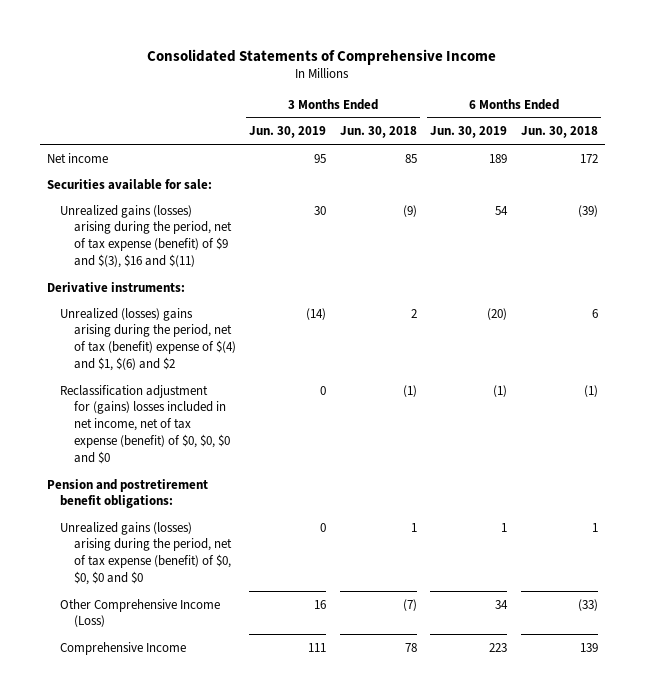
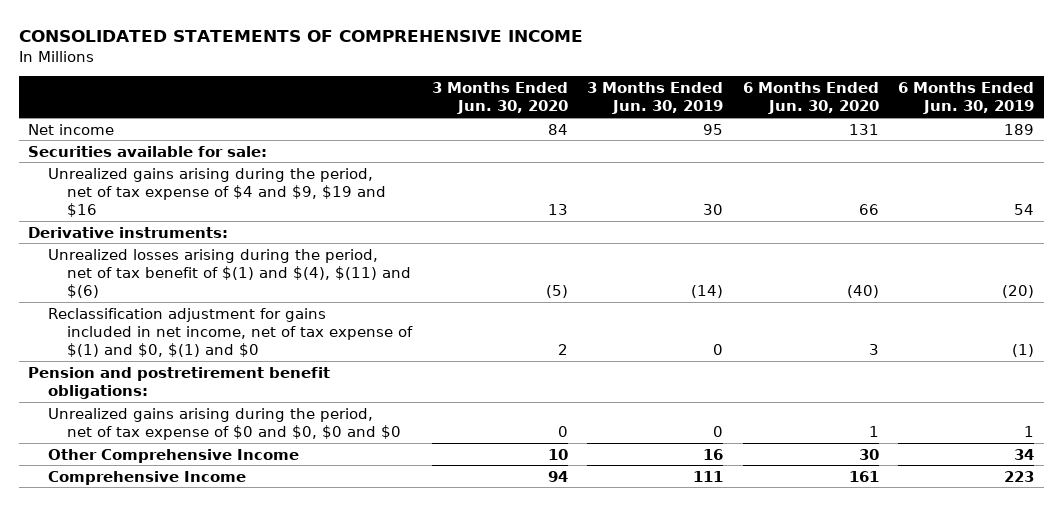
- Consolidated Statements of Comprehensive Income
+ CONSOLIDATED STATEMENTS OF COMPREHENSIVE INCOME
- | 3 Months Ended Jun. 30, 2019 | 3 Months Ended Jun. 30, 2018 | 6 Months Ended Jun. 30, 2019 | 6 Months Ended Jun. 30, 2018
+ | 3 Months Ended Jun. 30, 2020 | 3 Months Ended Jun. 30, 2019 | 6 Months Ended Jun. 30, 2020 | 6 Months Ended Jun. 30, 2019
- Unrealized gains (losses) arising during the period, net of tax expense (benefit) of $9 and $(3), $16 and $(11) | 30 | (9) | 54 | (39)
+ Unrealized gains arising during the period, net of tax expense of $4 and $9, $19 and $16 | 13 | 30 | 66 | 54
- Unrealized (losses) gains arising during the period, net of tax (benefit) expense of $(4) and $1, $(6) and $2 | (14) | 2 | (20) | 6
- Reclassification adjustment for (gains) losses included in net income, net of tax expense (benefit) of $0, $0, $0 and $0 | 0 | (1) | (1) | (1)
+ Unrealized losses arising during the period, net of tax benefit of $(1) and $(4), $(11) and $(6) | (5) | (14) | (40) | (20)
+ Reclassification adjustment for gains included in net income, net of tax expense of $(1) and $0, $(1) and $0 | 2 | 0 | 3 | (1)
- Unrealized gains (losses) arising during the period, net of tax expense (benefit) of $0, $0, $0 and $0 | 0 | 1 | 1 | 1
- Other Comprehensive Income (Loss) | 16 | (7) | 34 | (33)
+ Unrealized gains arising during the period, net of tax expense of $0 and $0, $0 and $0 | 0 | 0 | 1 | 1
+ Other Comprehensive Income | 10 | 16 | 30 | 34

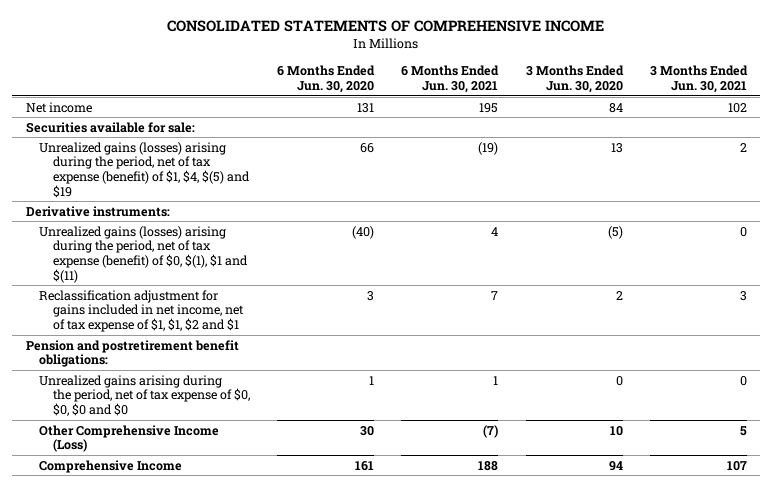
- | 3 Months Ended Jun. 30, 2020 | 3 Months Ended Jun. 30, 2019 | 6 Months Ended Jun. 30, 2020 | 6 Months Ended Jun. 30, 2019
+ | 6 Months Ended Jun. 30, 2020 | 6 Months Ended Jun. 30, 2021 | 3 Months Ended Jun. 30, 2020 | 3 Months Ended Jun. 30, 2021
- Unrealized gains arising during the period, net of tax expense of $4 and $9, $19 and $16 | 13 | 30 | 66 | 54
+ Unrealized gains (losses) arising during the period, net of tax expense (benefit) of $1, $4, $(5) and $19 | 66 | (19) | 13 | 2
- Unrealized losses arising during the period, net of tax benefit of $(1) and $(4), $(11) and $(6) | (5) | (14) | (40) | (20)
- Reclassification adjustment for gains included in net income, net of tax expense of $(1) and $0, $(1) and $0 | 2 | 0 | 3 | (1)
+ Unrealized gains (losses) arising during the period, net of tax expense (benefit) of $0, $(1), $1 and $(11) | (40) | 4 | (5) | 0
+ Reclassification adjustment for gains included in net income, net of tax expense of $1, $1, $2 and $1 | 3 | 7 | 2 | 3
- Unrealized gains arising during the period, net of tax expense of $0 and $0, $0 and $0 | 0 | 0 | 1 | 1
- Other Comprehensive Income | 10 | 16 | 30 | 34
+ Unrealized gains arising during the period, net of tax expense of $0, $0, $0 and $0 | 1 | 1 | 0 | 0
+ Other Comprehensive Income (Loss) | 30 | (7) | 10 | 5

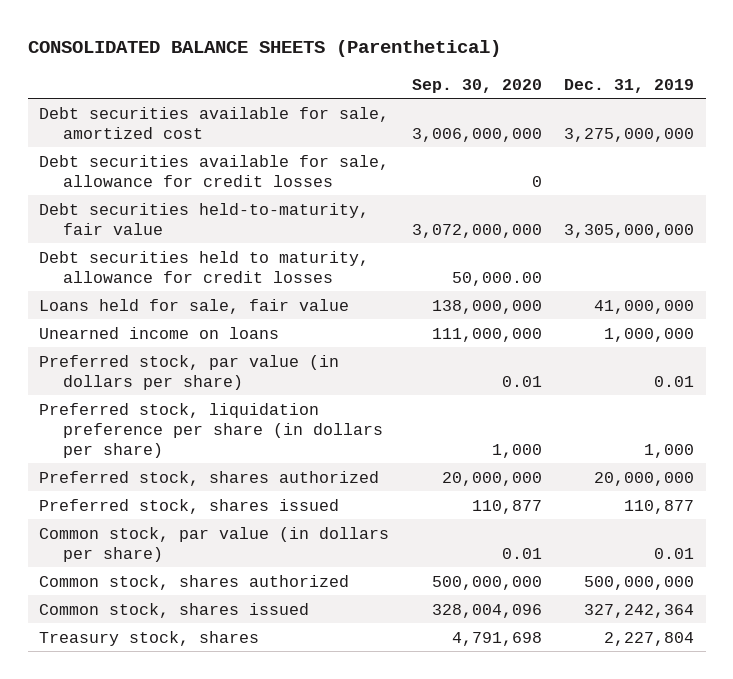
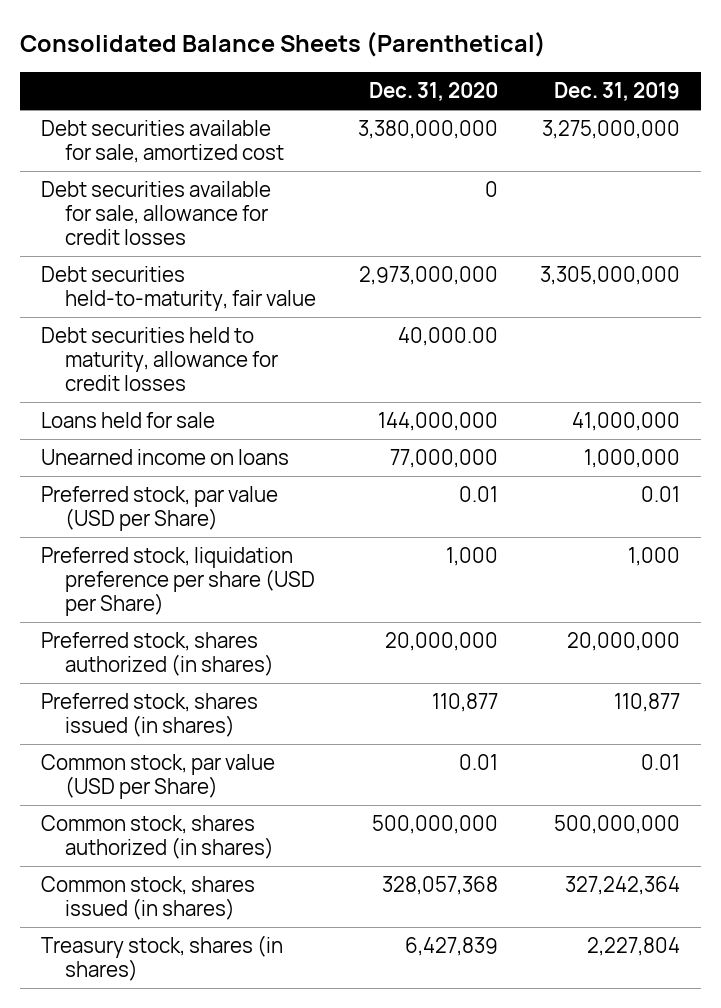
- CONSOLIDATED BALANCE SHEETS (Parenthetical)
+ Consolidated Balance Sheets (Parenthetical)
- | Sep. 30, 2020 | Dec. 31, 2019
+ | Dec. 31, 2020 | Dec. 31, 2019
- Loans held for sale, fair value | 138,000,000 | 41,000,000
+ Loans held for sale | 144,000,000 | 41,000,000
- Preferred stock, par value (in dollars per share) | 0.01 | 0.01
- Preferred stock, liquidation preference per share (in dollars per share) | 1,000 | 1,000
- Preferred stock, shares authorized | 20,000,000 | 20,000,000
- Preferred stock, shares issued | 110,877 | 110,877
- Common stock, par value (in dollars per share) | 0.01 | 0.01
- Common stock, shares authorized | 500,000,000 | 500,000,000
- Common stock, shares issued | 328,004,096 | 327,242,364
- Treasury stock, shares | 4,791,698 | 2,227,804
+ Preferred stock, par value (USD per Share) | 0.01 | 0.01
+ Preferred stock, liquidation preference per share (USD per Share) | 1,000 | 1,000
+ Preferred stock, shares authorized (in shares) | 20,000,000 | 20,000,000
+ Preferred stock, shares issued (in shares) | 110,877 | 110,877
+ Common stock, par value (USD per Share) | 0.01 | 0.01
+ Common stock, shares authorized (in shares) | 500,000,000 | 500,000,000
+ Common stock, shares issued (in shares) | 328,057,368 | 327,242,364
+ Treasury stock, shares (in shares) | 6,427,839 | 2,227,804

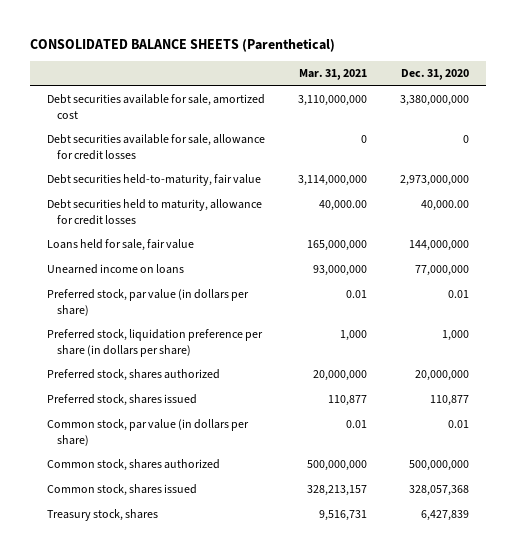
- Consolidated Balance Sheets (Parenthetical)
+ CONSOLIDATED BALANCE SHEETS (Parenthetical)
- | Dec. 31, 2020 | Dec. 31, 2019
+ | Mar. 31, 2021 | Dec. 31, 2020
- Loans held for sale | 144,000,000 | 41,000,000
+ Loans held for sale, fair value | 165,000,000 | 144,000,000
- Preferred stock, par value (USD per Share) | 0.01 | 0.01
- Preferred stock, liquidation preference per share (USD per Share) | 1,000 | 1,000
- Preferred stock, shares authorized (in shares) | 20,000,000 | 20,000,000
- Preferred stock, shares issued (in shares) | 110,877 | 110,877
- Common stock, par value (USD per Share) | 0.01 | 0.01
- Common stock, shares authorized (in shares) | 500,000,000 | 500,000,000
- Common stock, shares issued (in shares) | 328,057,368 | 327,242,364
- Treasury stock, shares (in shares) | 6,427,839 | 2,227,804
+ Preferred stock, par value (in dollars per share) | 0.01 | 0.01
+ Preferred stock, liquidation preference per share (in dollars per share) | 1,000 | 1,000
+ Preferred stock, shares authorized | 20,000,000 | 20,000,000
+ Preferred stock, shares issued | 110,877 | 110,877
+ Common stock, par value (in dollars per share) | 0.01 | 0.01
+ Common stock, shares authorized | 500,000,000 | 500,000,000
+ Common stock, shares issued | 328,213,157 | 328,057,368
+ Treasury stock, shares | 9,516,731 | 6,427,839

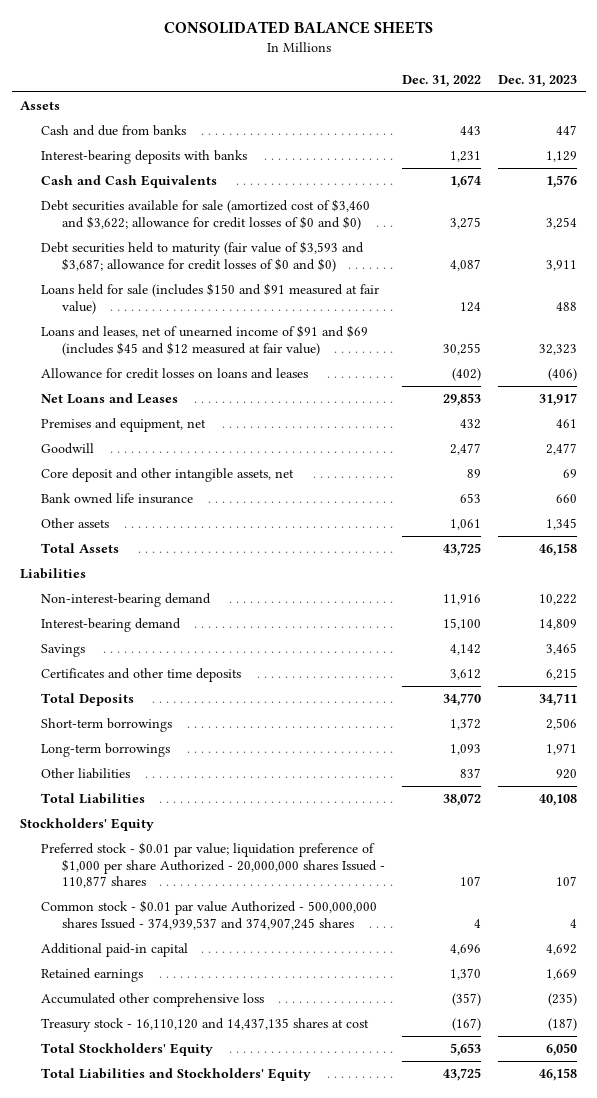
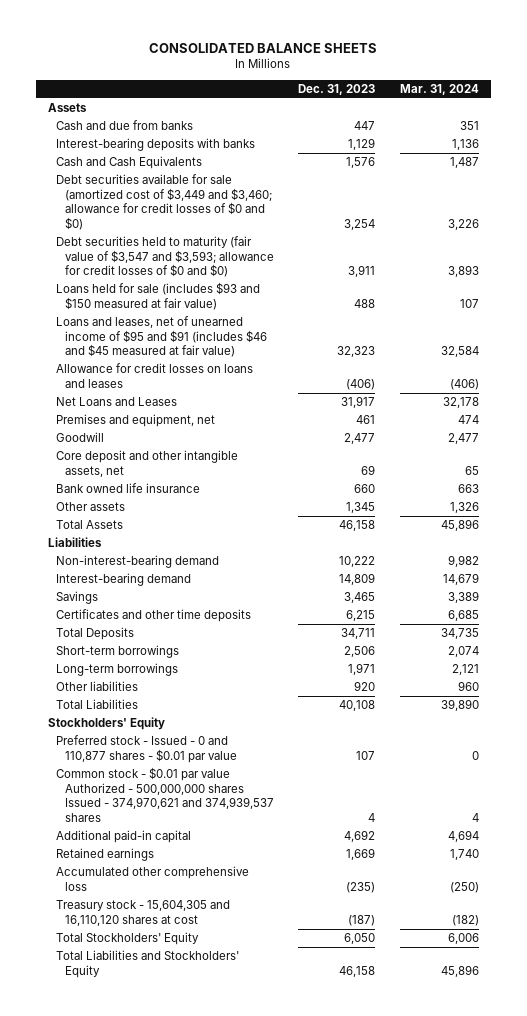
- | Dec. 31, 2022 | Dec. 31, 2023
+ | Dec. 31, 2023 | Mar. 31, 2024
- Debt securities available for sale (amortized cost of $3,460 and $3,622; allowance for credit losses of $0 and $0) | 3,275 | 3,254
- Debt securities held to maturity (fair value of $3,593 and $3,687; allowance for credit losses of $0 and $0) | 4,087 | 3,911
- Loans held for sale (includes $150 and $91 measured at fair value) | 124 | 488
- Loans and leases, net of unearned income of $91 and $69 (includes $45 and $12 measured at fair value) | 30,255 | 32,323
+ Debt securities available for sale (amortized cost of $3,449 and $3,460; allowance for credit losses of $0 and $0) | 3,254 | 3,226
+ Debt securities held to maturity (fair value of $3,547 and $3,593; allowance for credit losses of $0 and $0) | 3,911 | 3,893
+ Loans held for sale (includes $93 and $150 measured at fair value) | 488 | 107
+ Loans and leases, net of unearned income of $95 and $91 (includes $46 and $45 measured at fair value) | 32,323 | 32,584
- Preferred stock - $0.01 par value; liquidation preference of $1,000 per share Authorized - 20,000,000 shares Issued - 110,877 shares | 107 | 107
- Common stock - $0.01 par value Authorized - 500,000,000 shares Issued - 374,939,537 and 374,907,245 shares | 4 | 4
+ Preferred stock - Issued - 0 and 110,877 shares - $0.01 par value | 107 | 0
+ Common stock - $0.01 par value Authorized - 500,000,000 shares Issued - 374,970,621 and 374,939,537 shares | 4 | 4
- Treasury stock - 16,110,120 and 14,437,135 shares at cost | (167) | (187)
+ Treasury stock - 15,604,305 and 16,110,120 shares at cost | (187) | (182)

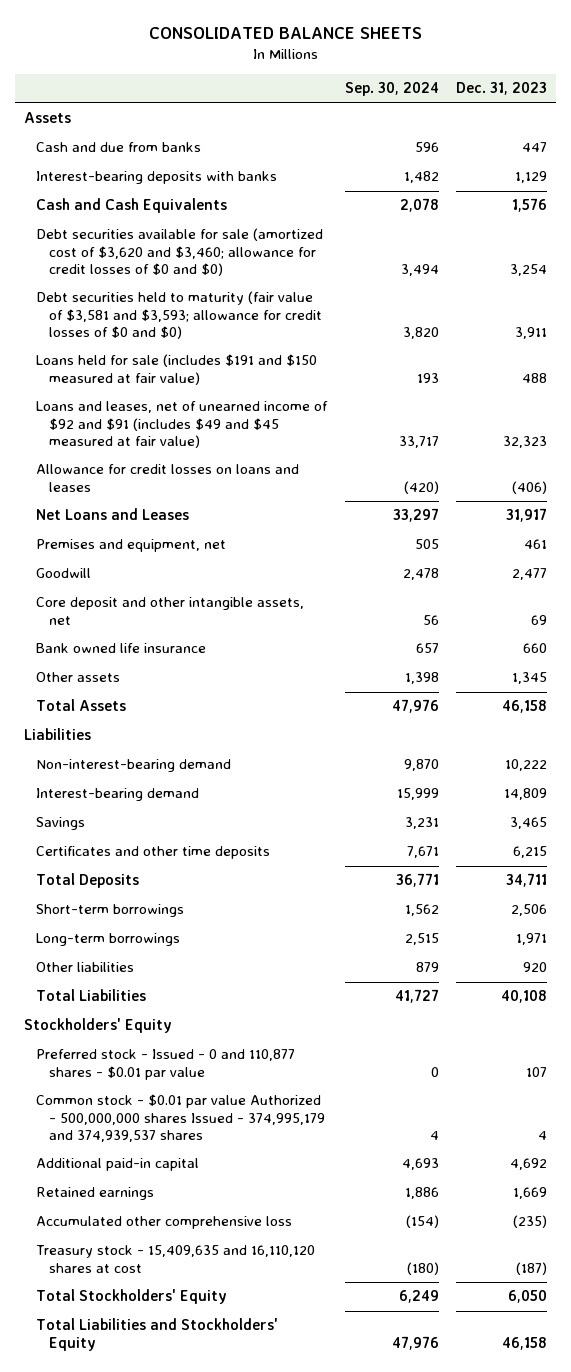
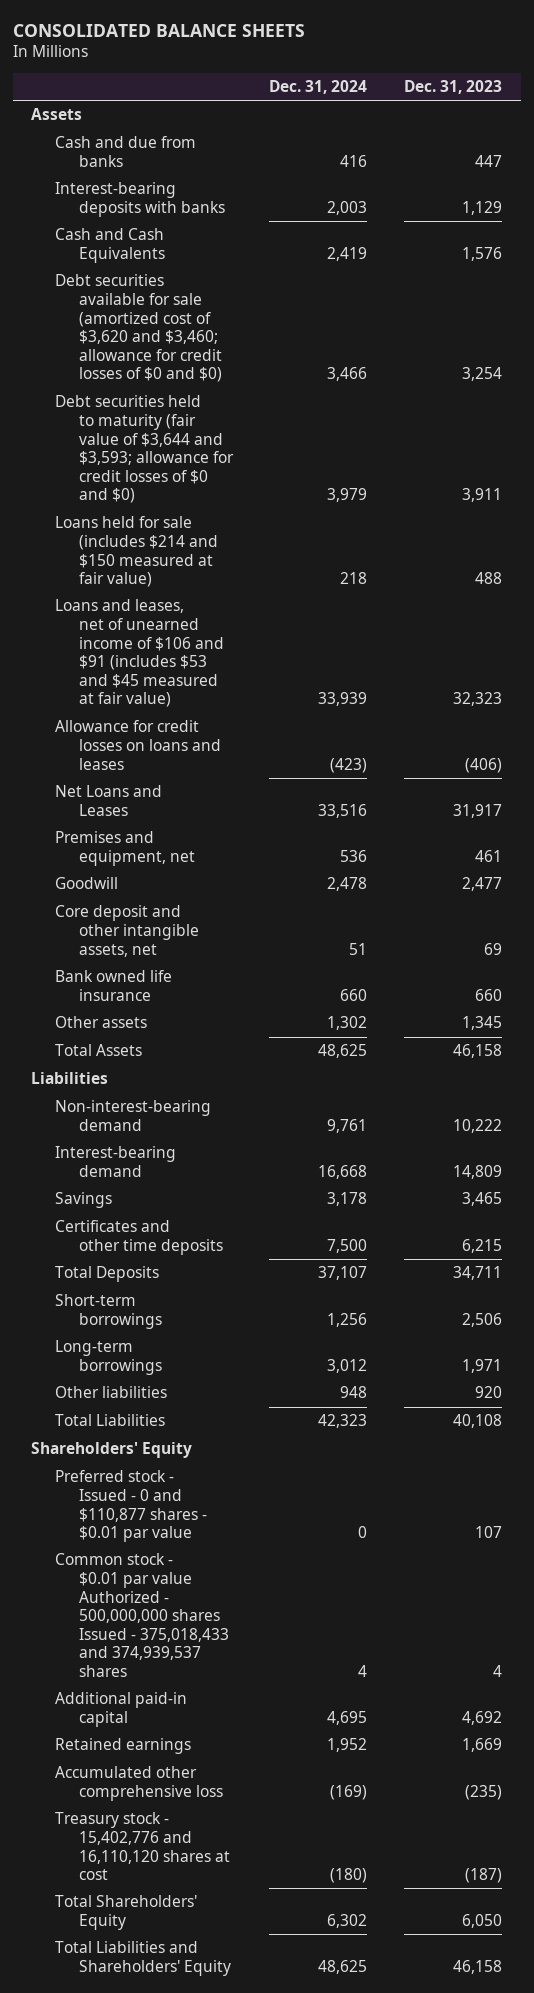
- | Sep. 30, 2024 | Dec. 31, 2023
+ | Dec. 31, 2024 | Dec. 31, 2023
- Debt securities held to maturity (fair value of $3,581 and $3,593; allowance for credit losses of $0 and $0) | 3,820 | 3,911
- Loans held for sale (includes $191 and $150 measured at fair value) | 193 | 488
- Loans and leases, net of unearned income of $92 and $91 (includes $49 and $45 measured at fair value) | 33,717 | 32,323
+ Debt securities held to maturity (fair value of $3,644 and $3,593; allowance for credit losses of $0 and $0) | 3,979 | 3,911
+ Loans held for sale (includes $214 and $150 measured at fair value) | 218 | 488
+ Loans and leases, net of unearned income of $106 and $91 (includes $53 and $45 measured at fair value) | 33,939 | 32,323
- Stockholders' Equity
- Preferred stock - Issued - 0 and 110,877 shares - $0.01 par value | 0 | 107
- Common stock - $0.01 par value Authorized - 500,000,000 shares Issued - 374,995,179 and 374,939,537 shares | 4 | 4
+ Shareholders' Equity
+ Preferred stock - Issued - 0 and $110,877 shares - $0.01 par value | 0 | 107
+ Common stock - $0.01 par value Authorized - 500,000,000 shares Issued - 375,018,433 and 374,939,537 shares | 4 | 4
- Treasury stock - 15,409,635 and 16,110,120 shares at cost | (180) | (187)
- Total Stockholders' Equity | 6,249 | 6,050
- Total Liabilities and Stockholders' Equity | 47,976 | 46,158
+ Treasury stock - 15,402,776 and 16,110,120 shares at cost | (180) | (187)
+ Total Shareholders' Equity | 6,302 | 6,050
+ Total Liabilities and Shareholders' Equity | 48,625 | 46,158

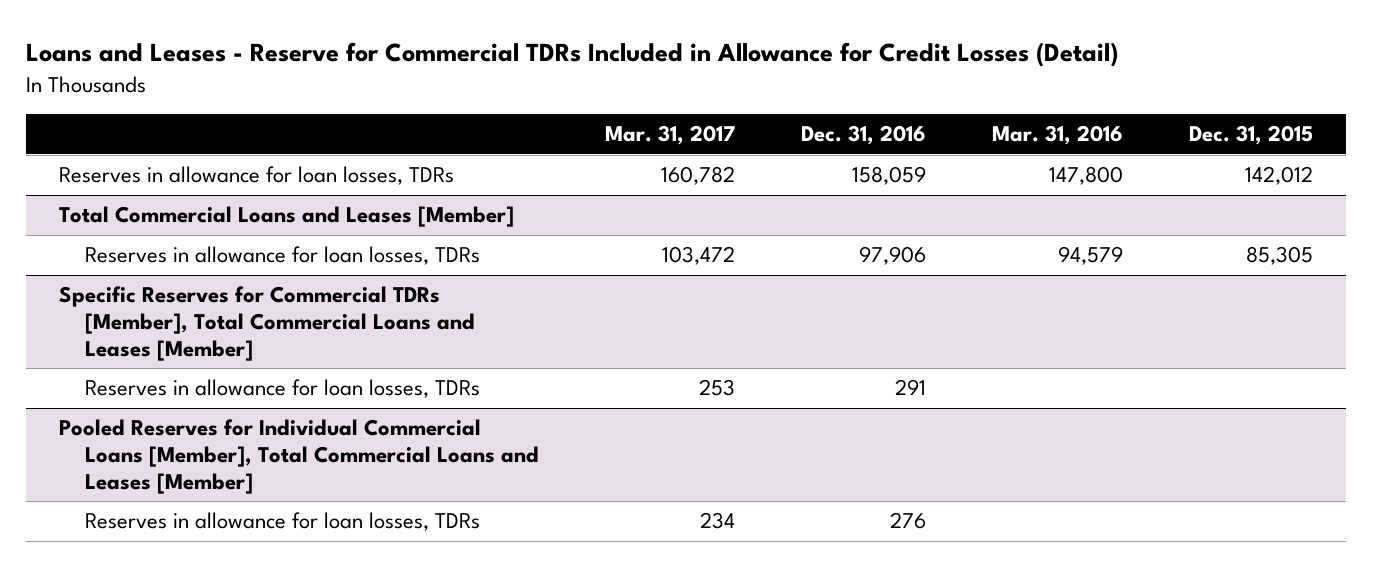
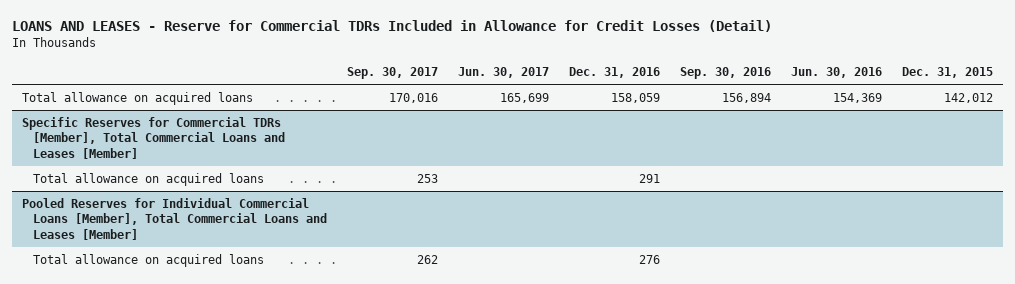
- Loans and Leases - Reserve for Commercial TDRs Included in Allowance for Credit Losses (Detail)
+ LOANS AND LEASES - Reserve for Commercial TDRs Included in Allowance for Credit Losses (Detail)
- | Mar. 31, 2017 | Dec. 31, 2016 | Mar. 31, 2016 | Dec. 31, 2015
+ | Sep. 30, 2017 | Jun. 30, 2017 | Dec. 31, 2016 | Sep. 30, 2016 | Jun. 30, 2016 | Dec. 31, 2015
- Reserves in allowance for loan losses, TDRs | 160,782 | 158,059 | 147,800 | 142,012
- Total Commercial Loans and Leases [Member]
- Reserves in allowance for loan losses, TDRs | 103,472 | 97,906 | 94,579 | 85,305
+ Total allowance on acquired loans | 170,016 | 165,699 | 158,059 | 156,894 | 154,369 | 142,012
@ Specific Reserves for Commercial TDRs [Member], Total Commercial Loans and Leases [Member]
- Reserves in allowance for loan losses, TDRs | 253 | 291 | |
+ Total allowance on acquired loans | 253 | | 291 | | |
@ Pooled Reserves for Individual Commercial Loans [Member], Total Commercial Loans and Leases [Member]
- Reserves in allowance for loan losses, TDRs | 234 | 276 | |
+ Total allowance on acquired loans | 262 | | 276 | | |

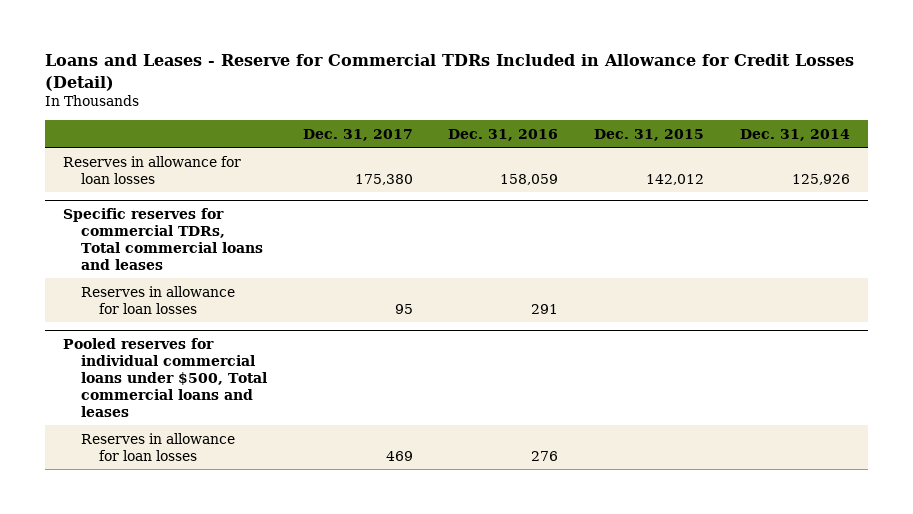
- LOANS AND LEASES - Reserve for Commercial TDRs Included in Allowance for Credit Losses (Detail)
+ Loans and Leases - Reserve for Commercial TDRs Included in Allowance for Credit Losses (Detail)
- | Sep. 30, 2017 | Jun. 30, 2017 | Dec. 31, 2016 | Sep. 30, 2016 | Jun. 30, 2016 | Dec. 31, 2015
+ | Dec. 31, 2017 | Dec. 31, 2016 | Dec. 31, 2015 | Dec. 31, 2014
- Total allowance on acquired loans | 170,016 | 165,699 | 158,059 | 156,894 | 154,369 | 142,012
- Specific Reserves for Commercial TDRs [Member], Total Commercial Loans and Leases [Member]
- Total allowance on acquired loans | 253 | | 291 | | |
- Pooled Reserves for Individual Commercial Loans [Member], Total Commercial Loans and Leases [Member]
- Total allowance on acquired loans | 262 | | 276 | | |
+ Reserves in allowance for loan losses | 175,380 | 158,059 | 142,012 | 125,926
+ Specific reserves for commercial TDRs, Total commercial loans and leases
+ Reserves in allowance for loan losses | 95 | 291 | |
+ Pooled reserves for individual commercial loans under $500, Total commercial loans and leases
+ Reserves in allowance for loan losses | 469 | 276 | |

